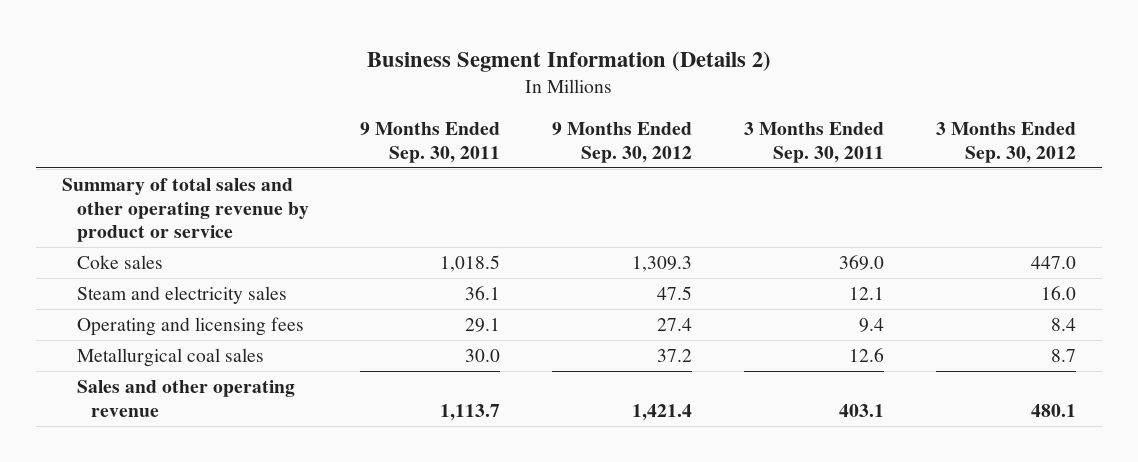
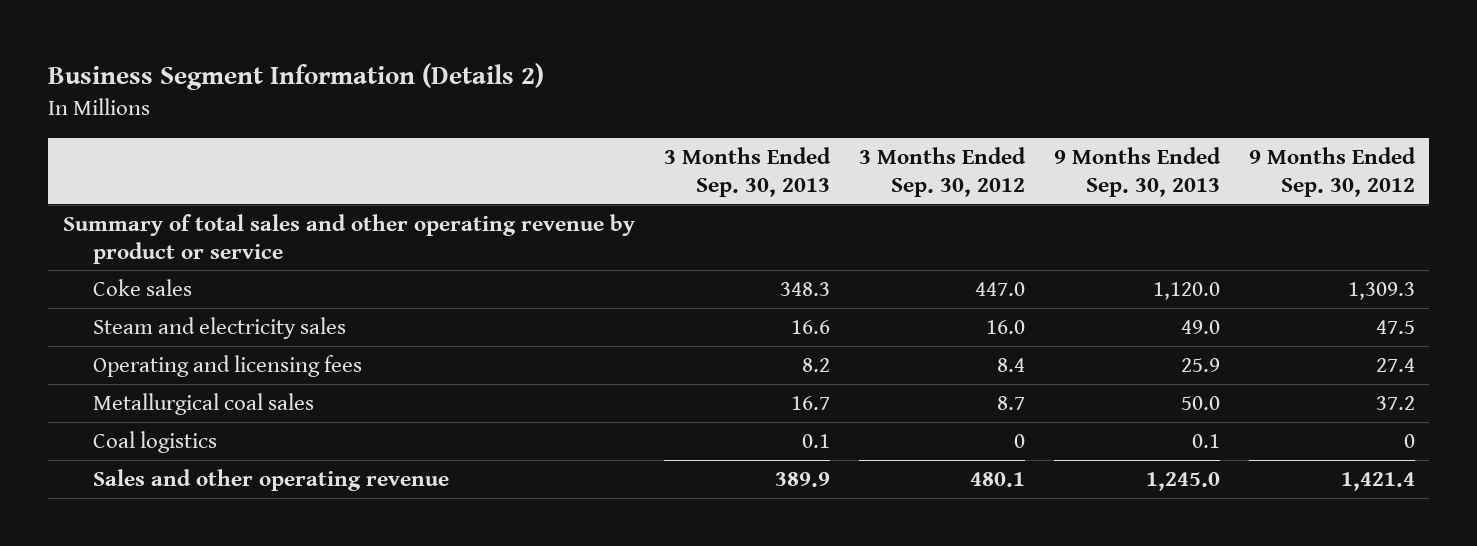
- | 9 Months Ended Sep. 30, 2011 | 9 Months Ended Sep. 30, 2012 | 3 Months Ended Sep. 30, 2011 | 3 Months Ended Sep. 30, 2012
+ | 3 Months Ended Sep. 30, 2013 | 3 Months Ended Sep. 30, 2012 | 9 Months Ended Sep. 30, 2013 | 9 Months Ended Sep. 30, 2012
+ Coal logistics | 0.1 | 0 | 0.1 | 0

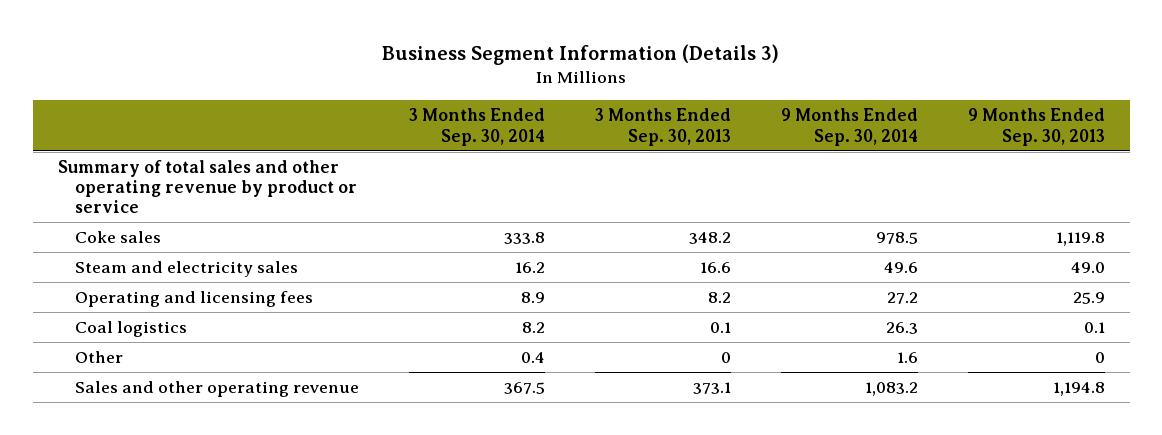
- Business Segment Information (Details 2)
+ Business Segment Information (Details 3)
- | 3 Months Ended Sep. 30, 2013 | 3 Months Ended Sep. 30, 2012 | 9 Months Ended Sep. 30, 2013 | 9 Months Ended Sep. 30, 2012
+ | 3 Months Ended Sep. 30, 2014 | 3 Months Ended Sep. 30, 2013 | 9 Months Ended Sep. 30, 2014 | 9 Months Ended Sep. 30, 2013
- Coke sales | 348.3 | 447.0 | 1,120.0 | 1,309.3
+ Coke sales | 333.8 | 348.2 | 978.5 | 1,119.8
- Metallurgical coal sales | 16.7 | 8.7 | 50.0 | 37.2
- Sales and other operating revenue | 389.9 | 480.1 | 1,245.0 | 1,421.4
+ Other | 0.4 | 0 | 1.6 | 0
+ Sales and other operating revenue | 367.5 | 373.1 | 1,083.2 | 1,194.8

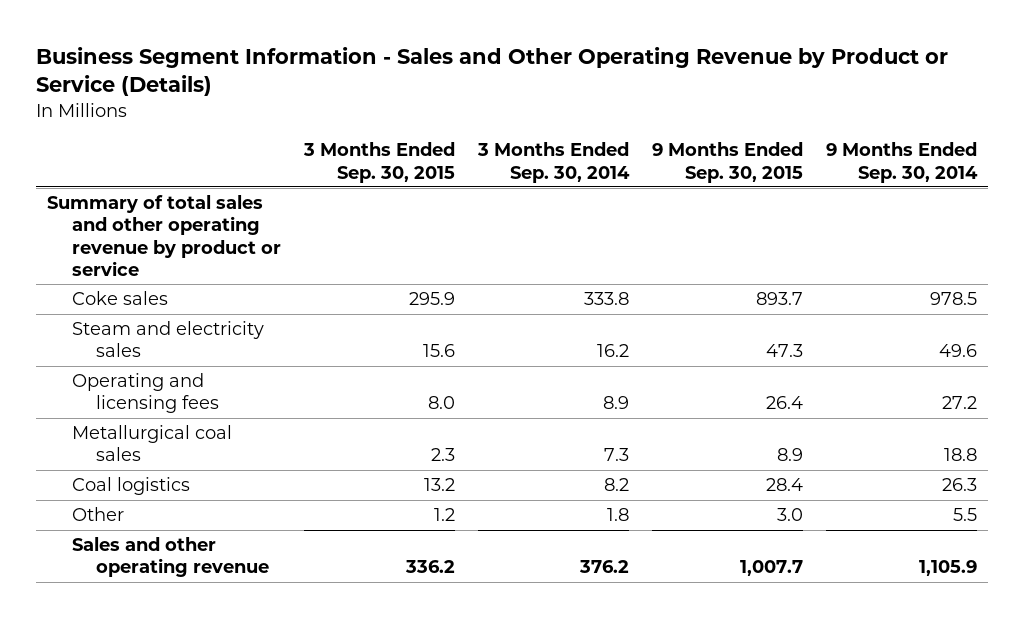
- Business Segment Information (Details 3)
+ Business Segment Information - Sales and Other Operating Revenue by Product or Service (Details)
- | 3 Months Ended Sep. 30, 2014 | 3 Months Ended Sep. 30, 2013 | 9 Months Ended Sep. 30, 2014 | 9 Months Ended Sep. 30, 2013
+ | 3 Months Ended Sep. 30, 2015 | 3 Months Ended Sep. 30, 2014 | 9 Months Ended Sep. 30, 2015 | 9 Months Ended Sep. 30, 2014
+ Metallurgical coal sales | 2.3 | 7.3 | 8.9 | 18.8
- Other | 0.4 | 0 | 1.6 | 0
- Sales and other operating revenue | 367.5 | 373.1 | 1,083.2 | 1,194.8
+ Other | 1.2 | 1.8 | 3.0 | 5.5
+ Sales and other operating revenue | 336.2 | 376.2 | 1,007.7 | 1,105.9

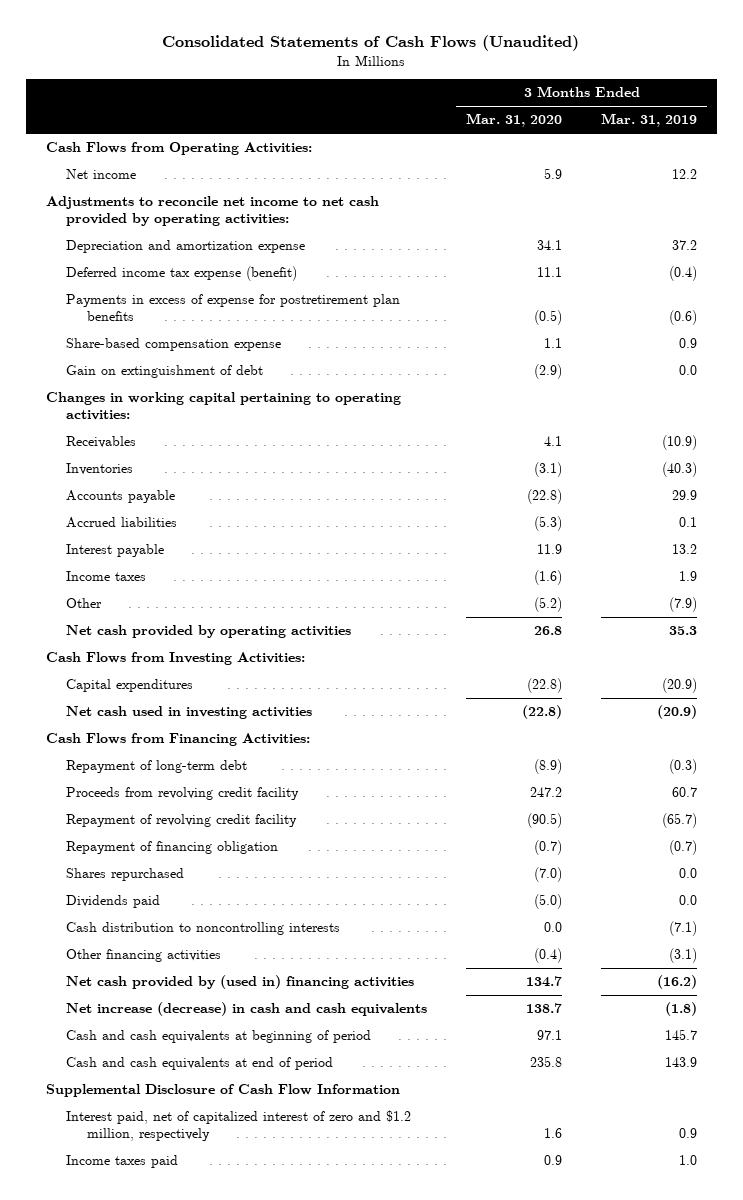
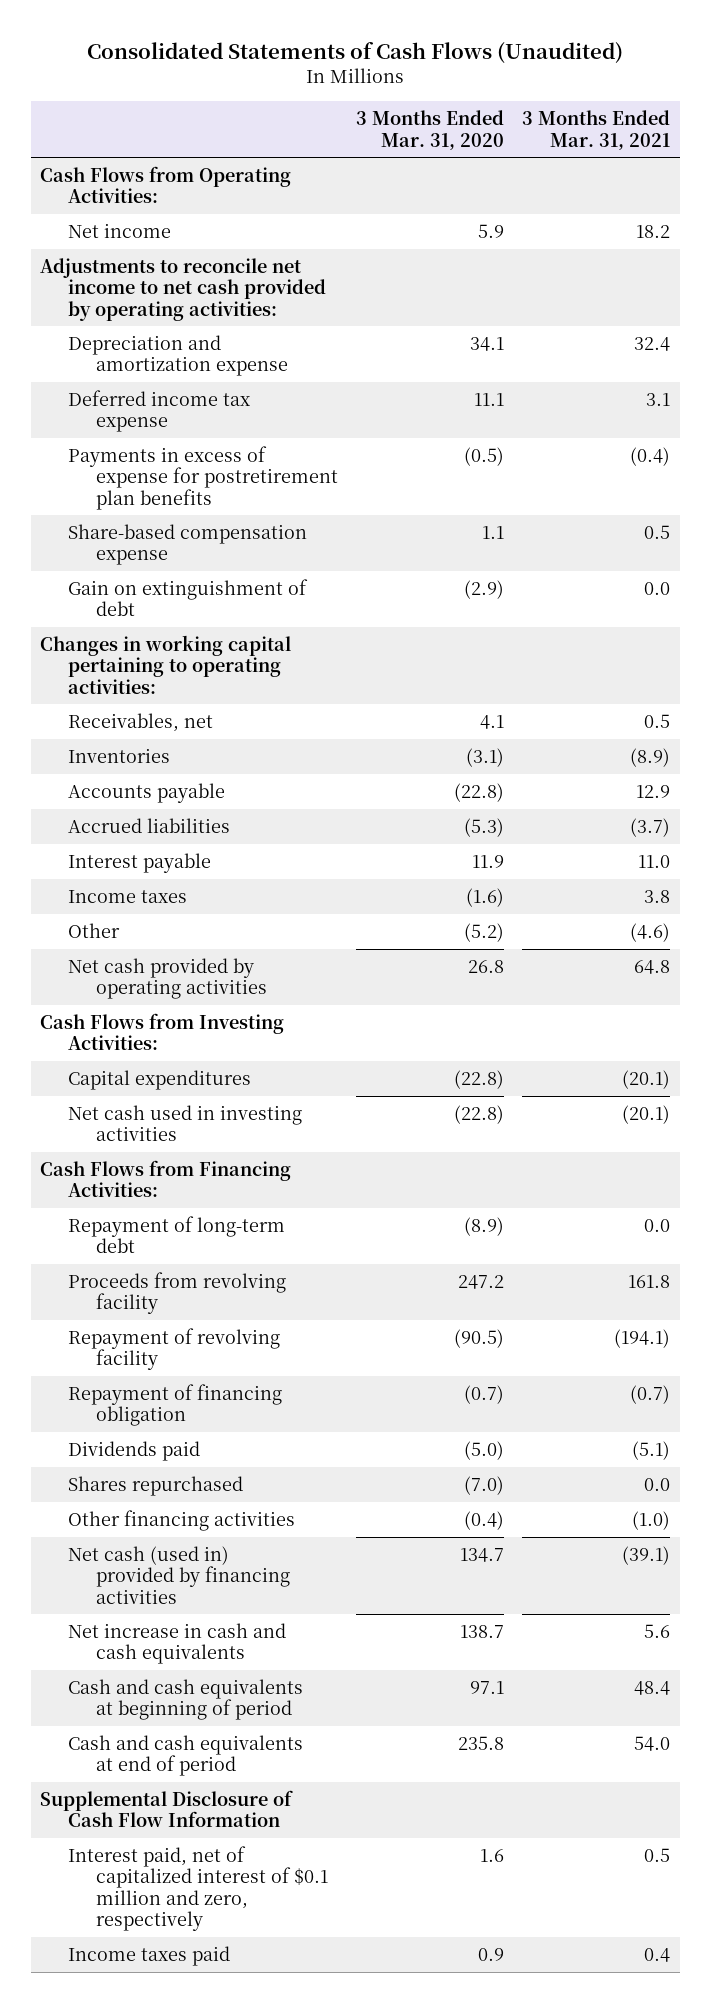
- | 3 Months Ended Mar. 31, 2020 | 3 Months Ended Mar. 31, 2019
+ | 3 Months Ended Mar. 31, 2020 | 3 Months Ended Mar. 31, 2021
- Deferred income tax expense (benefit) | 11.1 | (0.4)
+ Deferred income tax expense | 11.1 | 3.1
- Receivables | 4.1 | (10.9)
+ Receivables, net | 4.1 | 0.5
- Proceeds from revolving credit facility | 247.2 | 60.7
- Repayment of revolving credit facility | (90.5) | (65.7)
+ Proceeds from revolving facility | 247.2 | 161.8
+ Repayment of revolving facility | (90.5) | (194.1)
- Cash distribution to noncontrolling interests | 0.0 | (7.1)
moved down: Shares repurchased | (7.0) | 0.0
- Net cash provided by (used in) financing activities | 134.7 | (16.2)
- Net increase (decrease) in cash and cash equivalents | 138.7 | (1.8)
+ Net cash (used in) provided by financing activities | 134.7 | (39.1)
+ Net increase in cash and cash equivalents | 138.7 | 5.6
- Interest paid, net of capitalized interest of zero and $1.2 million, respectively | 1.6 | 0.9
+ Interest paid, net of capitalized interest of $0.1 million and zero, respectively | 1.6 | 0.5

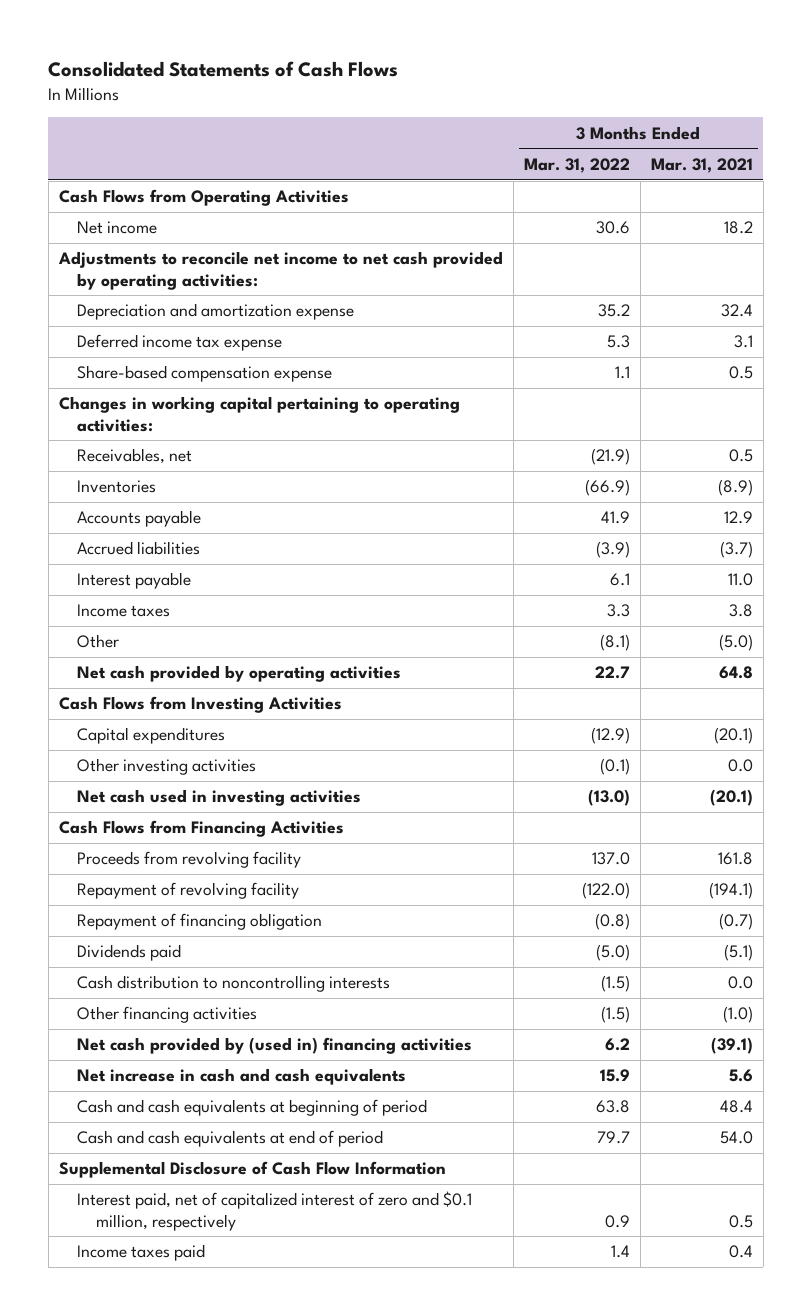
- Consolidated Statements of Cash Flows (Unaudited)
+ Consolidated Statements of Cash Flows
- | 3 Months Ended Mar. 31, 2020 | 3 Months Ended Mar. 31, 2021
+ | 3 Months Ended Mar. 31, 2022 | 3 Months Ended Mar. 31, 2021
- Cash Flows from Operating Activities:
+ Cash Flows from Operating Activities
- Payments in excess of expense for postretirement plan benefits | (0.5) | (0.4)
- Gain on extinguishment of debt | (2.9) | 0.0
- Other | (5.2) | (4.6)
+ Other | (8.1) | (5.0)
- Cash Flows from Investing Activities:
+ Cash Flows from Investing Activities
+ Other investing activities | (0.1) | 0.0
- Cash Flows from Financing Activities:
- Repayment of long-term debt | (8.9) | 0.0
+ Cash Flows from Financing Activities
- Shares repurchased | (7.0) | 0.0
+ Cash distribution to noncontrolling interests | (1.5) | 0.0
- Net cash (used in) provided by financing activities | 134.7 | (39.1)
+ Net cash provided by (used in) financing activities | 6.2 | (39.1)
- Interest paid, net of capitalized interest of $0.1 million and zero, respectively | 1.6 | 0.5
+ Interest paid, net of capitalized interest of zero and $0.1 million, respectively | 0.9 | 0.5

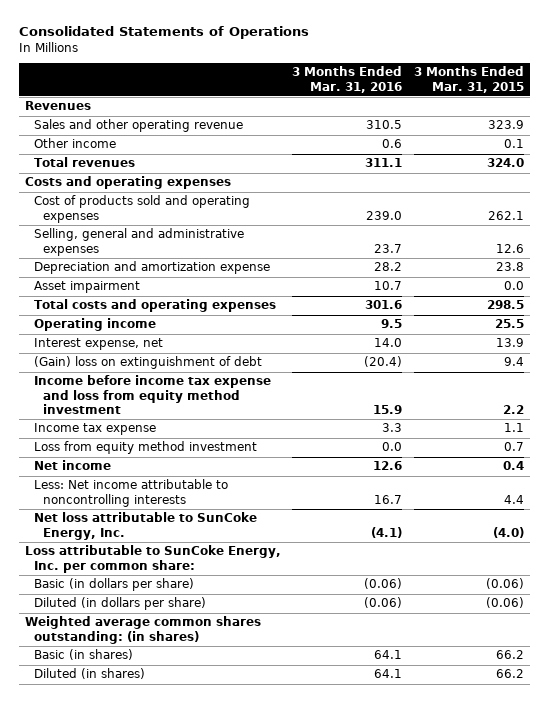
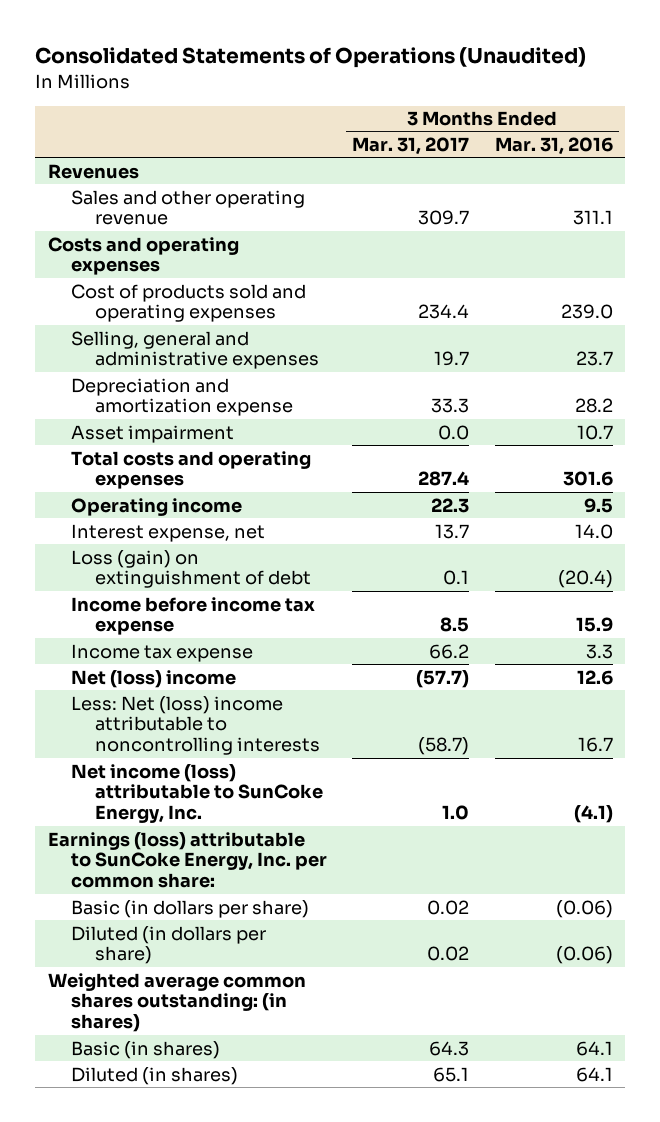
- Consolidated Statements of Operations
+ Consolidated Statements of Operations (Unaudited)
- | 3 Months Ended Mar. 31, 2016 | 3 Months Ended Mar. 31, 2015
+ | 3 Months Ended Mar. 31, 2017 | 3 Months Ended Mar. 31, 2016
- Sales and other operating revenue | 310.5 | 323.9
- Other income | 0.6 | 0.1
- Total revenues | 311.1 | 324.0
+ Sales and other operating revenue | 309.7 | 311.1
- (Gain) loss on extinguishment of debt | (20.4) | 9.4
- Income before income tax expense and loss from equity method investment | 15.9 | 2.2
+ Loss (gain) on extinguishment of debt | 0.1 | (20.4)
+ Income before income tax expense | 8.5 | 15.9
- Loss from equity method investment | 0.0 | 0.7
- Net income | 12.6 | 0.4
- Less: Net income attributable to noncontrolling interests | 16.7 | 4.4
- Net loss attributable to SunCoke Energy, Inc. | (4.1) | (4.0)
- Loss attributable to SunCoke Energy, Inc. per common share:
+ Net (loss) income | (57.7) | 12.6
+ Less: Net (loss) income attributable to noncontrolling interests | (58.7) | 16.7
+ Net income (loss) attributable to SunCoke Energy, Inc. | 1.0 | (4.1)
+ Earnings (loss) attributable to SunCoke Energy, Inc. per common share:

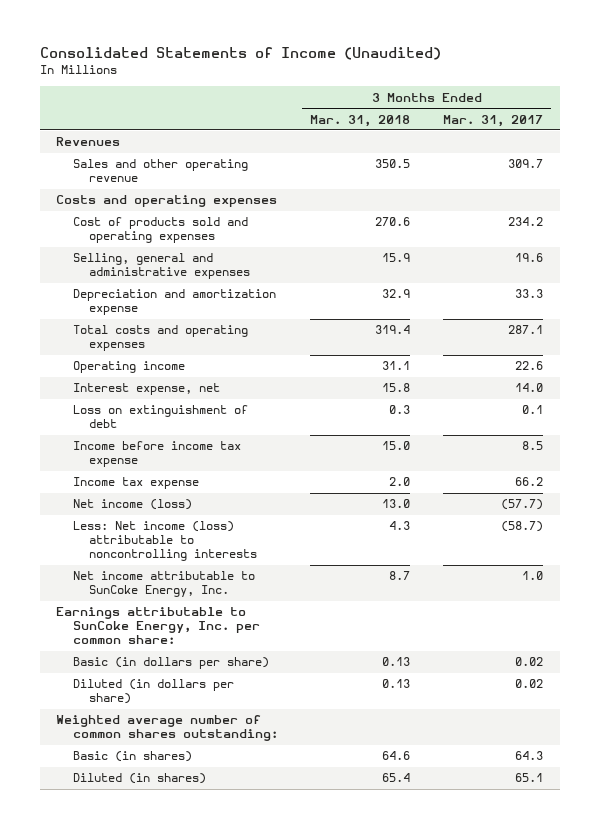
- Consolidated Statements of Operations (Unaudited)
+ Consolidated Statements of Income (Unaudited)
- | 3 Months Ended Mar. 31, 2017 | 3 Months Ended Mar. 31, 2016
+ | 3 Months Ended Mar. 31, 2018 | 3 Months Ended Mar. 31, 2017
- Cost of products sold and operating expenses | 234.4 | 239.0
- Selling, general and administrative expenses | 19.7 | 23.7
+ Cost of products sold and operating expenses | 270.6 | 234.2
+ Selling, general and administrative expenses | 15.9 | 19.6
- Asset impairment | 0.0 | 10.7
- Total costs and operating expenses | 287.4 | 301.6
- Operating income | 22.3 | 9.5
- Interest expense, net | 13.7 | 14.0
- Loss (gain) on extinguishment of debt | 0.1 | (20.4)
+ Total costs and operating expenses | 319.4 | 287.1
+ Operating income | 31.1 | 22.6
+ Interest expense, net | 15.8 | 14.0
+ Loss on extinguishment of debt | 0.3 | 0.1
- Net (loss) income | (57.7) | 12.6
- Less: Net (loss) income attributable to noncontrolling interests | (58.7) | 16.7
- Net income (loss) attributable to SunCoke Energy, Inc. | 1.0 | (4.1)
- Earnings (loss) attributable to SunCoke Energy, Inc. per common share:
+ Net income (loss) | 13.0 | (57.7)
+ Less: Net income (loss) attributable to noncontrolling interests | 4.3 | (58.7)
+ Net income attributable to SunCoke Energy, Inc. | 8.7 | 1.0
+ Earnings attributable to SunCoke Energy, Inc. per common share:
- Weighted average common shares outstanding: (in shares)
+ Weighted average number of common shares outstanding:

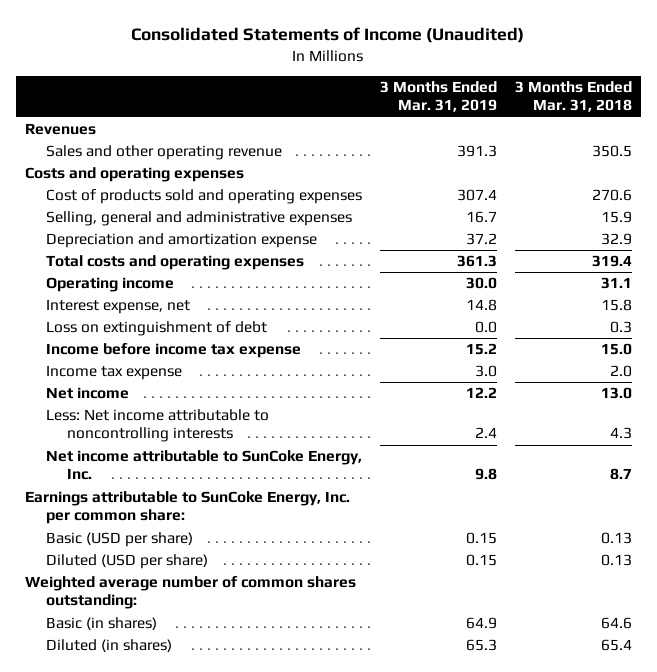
- | 3 Months Ended Mar. 31, 2018 | 3 Months Ended Mar. 31, 2017
+ | 3 Months Ended Mar. 31, 2019 | 3 Months Ended Mar. 31, 2018
- Net income (loss) | 13.0 | (57.7)
- Less: Net income (loss) attributable to noncontrolling interests | 4.3 | (58.7)
+ Net income | 12.2 | 13.0
+ Less: Net income attributable to noncontrolling interests | 2.4 | 4.3
- Basic (in dollars per share) | 0.13 | 0.02
- Diluted (in dollars per share) | 0.13 | 0.02
+ Basic (USD per share) | 0.15 | 0.13
+ Diluted (USD per share) | 0.15 | 0.13

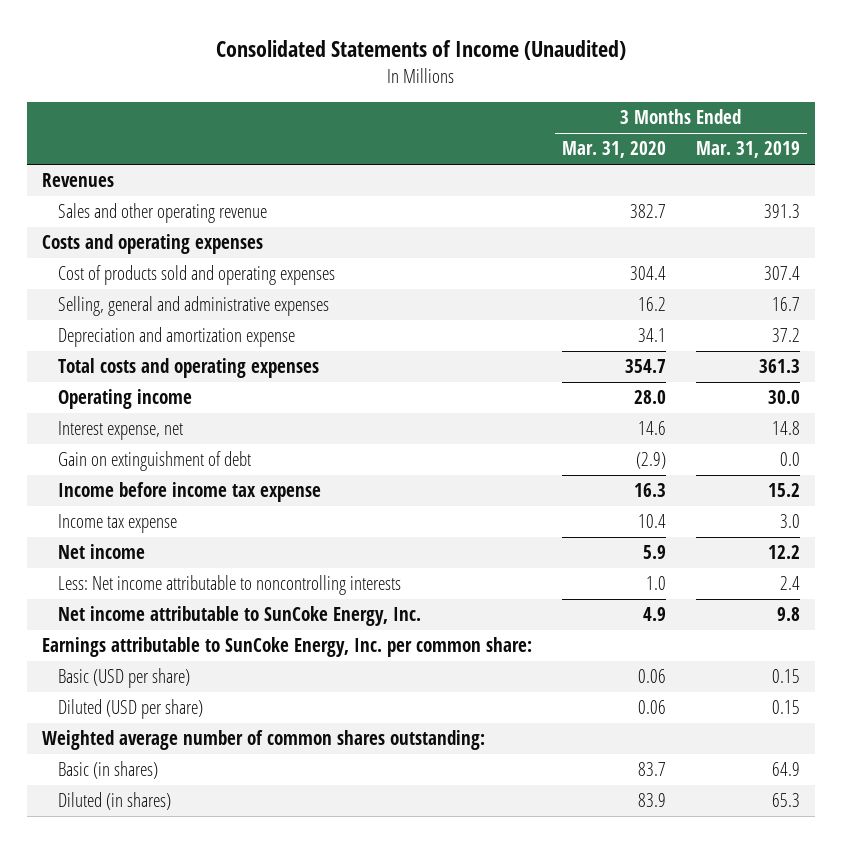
- | 3 Months Ended Mar. 31, 2019 | 3 Months Ended Mar. 31, 2018
+ | 3 Months Ended Mar. 31, 2020 | 3 Months Ended Mar. 31, 2019
- Loss on extinguishment of debt | 0.0 | 0.3
+ Gain on extinguishment of debt | (2.9) | 0.0

